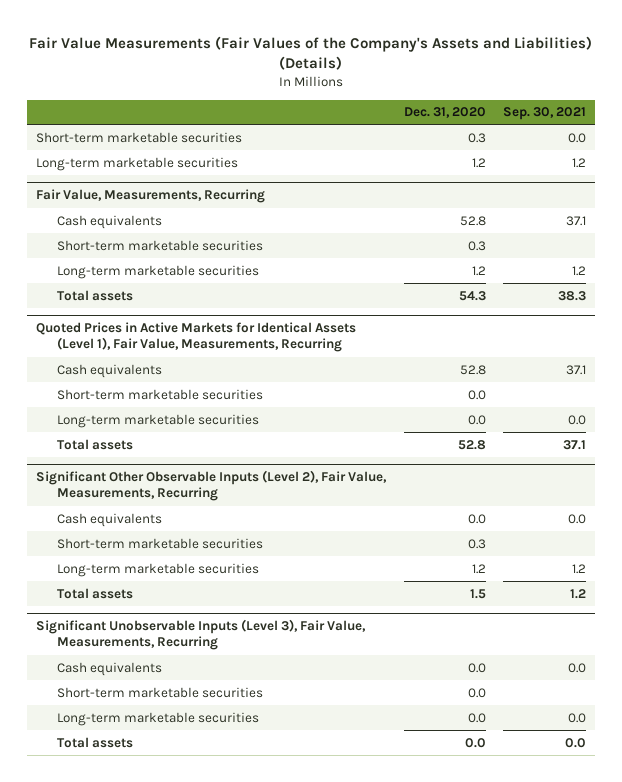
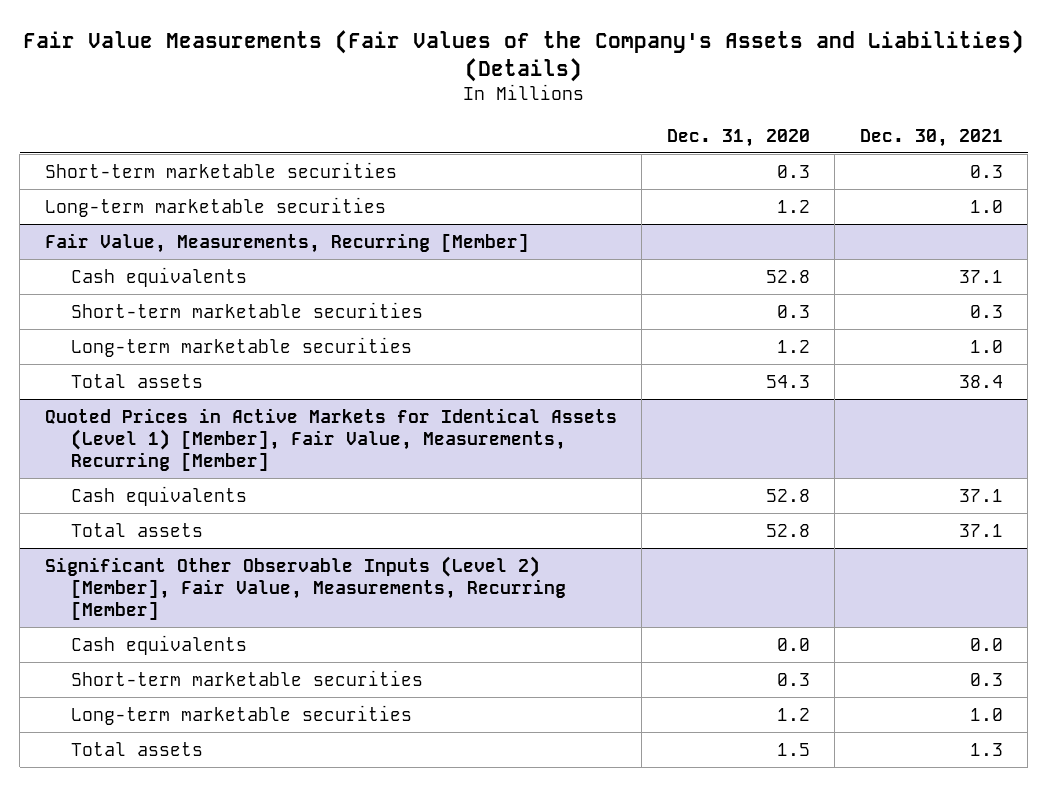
- | Dec. 31, 2020 | Sep. 30, 2021
+ | Dec. 31, 2020 | Dec. 30, 2021
- Fair Value, Measurements, Recurring
+ Fair Value, Measurements, Recurring [Member]
- Quoted Prices in Active Markets for Identical Assets (Level 1), Fair Value, Measurements, Recurring
+ Quoted Prices in Active Markets for Identical Assets (Level 1) [Member], Fair Value, Measurements, Recurring [Member]
- Short-term marketable securities | 0.0 |
- Long-term marketable securities | 0.0 | 0.0
- Significant Other Observable Inputs (Level 2), Fair Value, Measurements, Recurring
+ Significant Other Observable Inputs (Level 2) [Member], Fair Value, Measurements, Recurring [Member]
- Significant Unobservable Inputs (Level 3), Fair Value, Measurements, Recurring
- Cash equivalents | 0.0 | 0.0
- Short-term marketable securities | 0.0 |
- Long-term marketable securities | 0.0 | 0.0
- Total assets | 0.0 | 0.0

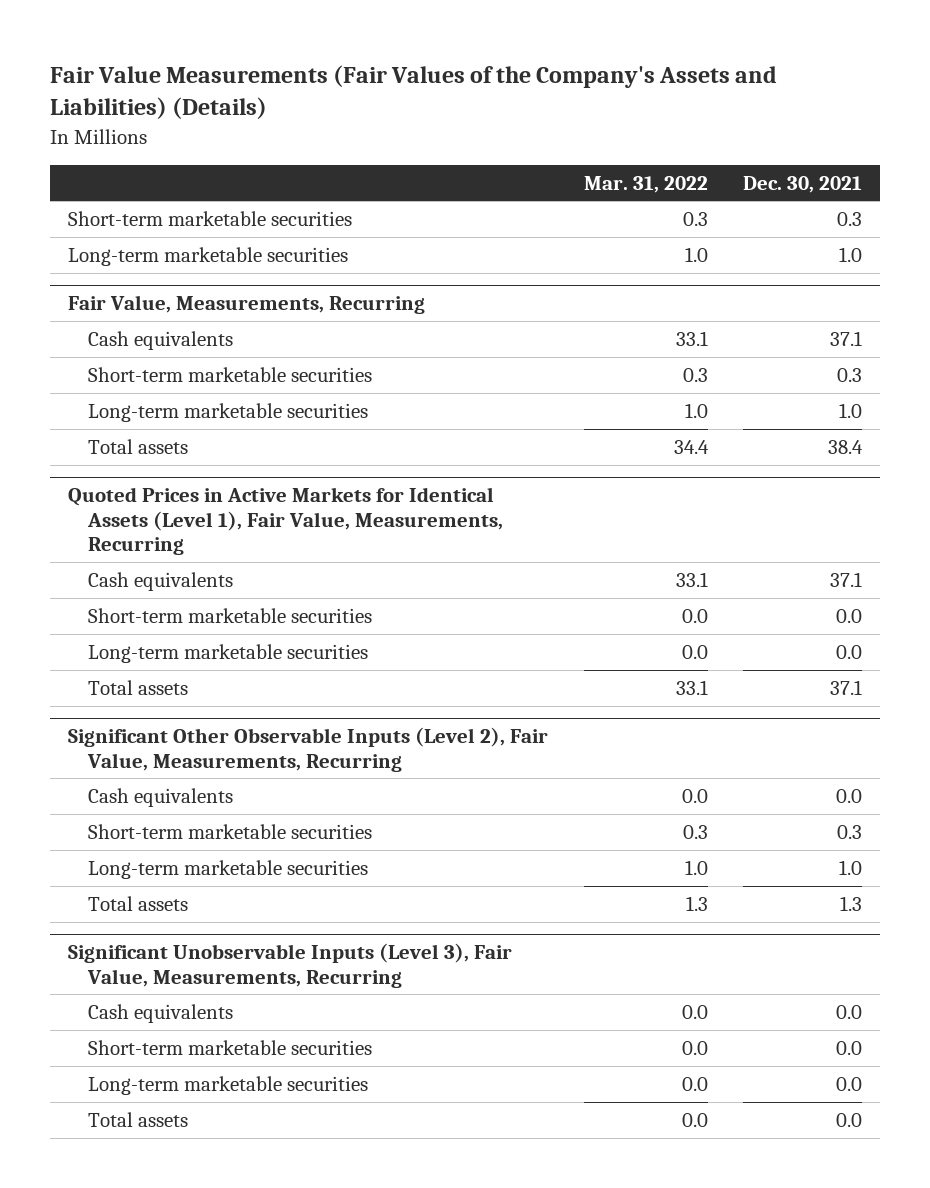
- | Dec. 31, 2020 | Dec. 30, 2021
+ | Mar. 31, 2022 | Dec. 30, 2021
- Fair Value, Measurements, Recurring [Member]
+ Fair Value, Measurements, Recurring
- Quoted Prices in Active Markets for Identical Assets (Level 1) [Member], Fair Value, Measurements, Recurring [Member]
+ Quoted Prices in Active Markets for Identical Assets (Level 1), Fair Value, Measurements, Recurring
+ Short-term marketable securities | 0.0 | 0.0
+ Long-term marketable securities | 0.0 | 0.0
- Significant Other Observable Inputs (Level 2) [Member], Fair Value, Measurements, Recurring [Member]
+ Significant Other Observable Inputs (Level 2), Fair Value, Measurements, Recurring
+ Significant Unobservable Inputs (Level 3), Fair Value, Measurements, Recurring
+ Cash equivalents | 0.0 | 0.0
+ Short-term marketable securities | 0.0 | 0.0
+ Long-term marketable securities | 0.0 | 0.0
+ Total assets | 0.0 | 0.0

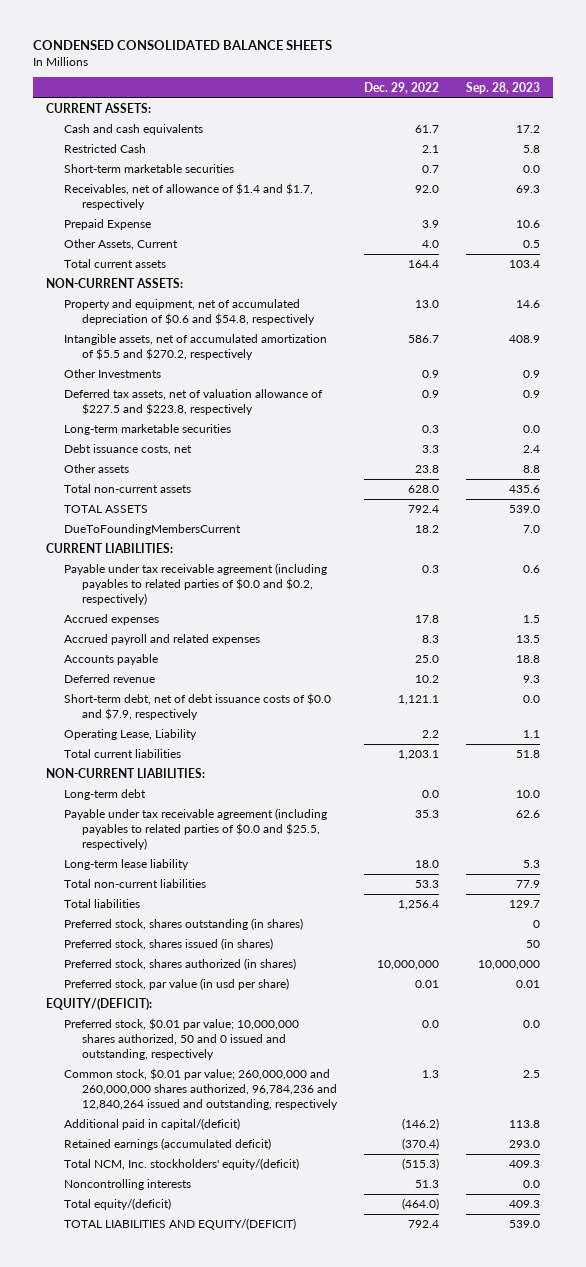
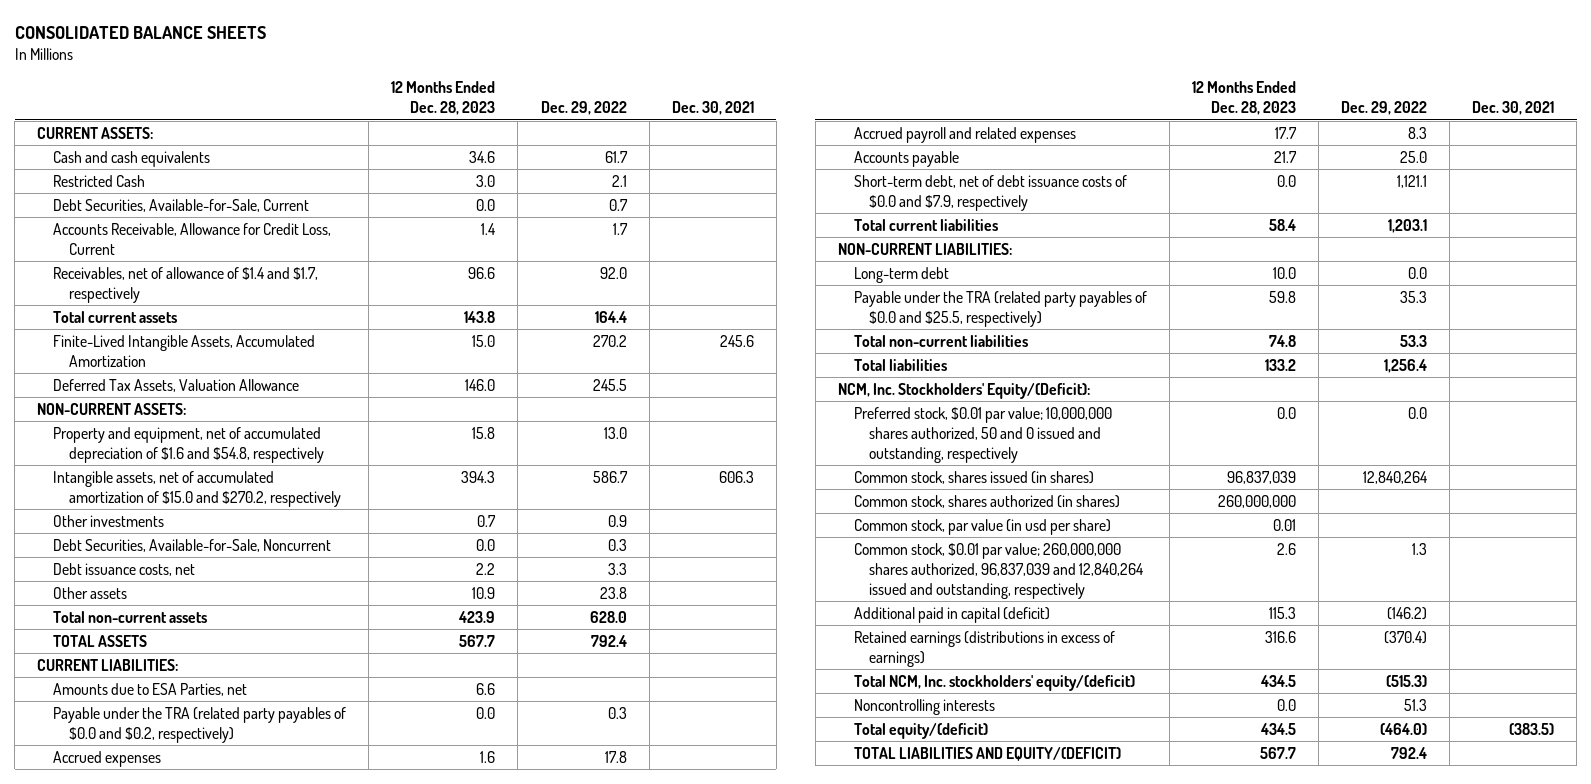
- CONDENSED CONSOLIDATED BALANCE SHEETS
+ CONSOLIDATED BALANCE SHEETS
- | Dec. 29, 2022 | Sep. 28, 2023
+ | 12 Months Ended Dec. 28, 2023 | Dec. 29, 2022 | Dec. 30, 2021
- Short-term marketable securities | 0.7 | 0.0
+ Debt Securities, Available-for-Sale, Current | 0.0 | 0.7 |
+ Accounts Receivable, Allowance for Credit Loss, Current | 1.4 | 1.7 |
- Prepaid Expense | 3.9 | 10.6
- Other Assets, Current | 4.0 | 0.5
+ Finite-Lived Intangible Assets, Accumulated Amortization | 15.0 | 270.2 | 245.6
+ Deferred Tax Assets, Valuation Allowance | 146.0 | 245.5 |
- Property and equipment, net of accumulated depreciation of $0.6 and $54.8, respectively | 13.0 | 14.6
- Intangible assets, net of accumulated amortization of $5.5 and $270.2, respectively | 586.7 | 408.9
- Other Investments | 0.9 | 0.9
- Deferred tax assets, net of valuation allowance of $227.5 and $223.8, respectively | 0.9 | 0.9
- Long-term marketable securities | 0.3 | 0.0
+ Property and equipment, net of accumulated depreciation of $1.6 and $54.8, respectively | 15.8 | 13.0 |
+ Intangible assets, net of accumulated amortization of $15.0 and $270.2, respectively | 394.3 | 586.7 | 606.3
+ Other investments | 0.7 | 0.9 |
+ Debt Securities, Available-for-Sale, Noncurrent | 0.0 | 0.3 |
- DueToFoundingMembersCurrent | 18.2 | 7.0
- Payable under tax receivable agreement (including payables to related parties of $0.0 and $0.2, respectively) | 0.3 | 0.6
+ Amounts due to ESA Parties, net | 6.6 | |
+ Payable under the TRA (related party payables of $0.0 and $0.2, respectively) | 0.0 | 0.3 |
- Deferred revenue | 10.2 | 9.3
- Operating Lease, Liability | 2.2 | 1.1
- Payable under tax receivable agreement (including payables to related parties of $0.0 and $25.5, respectively) | 35.3 | 62.6
- Long-term lease liability | 18.0 | 5.3
+ Payable under the TRA (related party payables of $0.0 and $25.5, respectively) | 59.8 | 35.3 |
- Preferred stock, shares outstanding (in shares) | | 0
- Preferred stock, shares issued (in shares) | | 50
- Preferred stock, shares authorized (in shares) | 10,000,000 | 10,000,000
- Preferred stock, par value (in usd per share) | 0.01 | 0.01
- EQUITY/(DEFICIT):
+ NCM, Inc. Stockholders' Equity/(Deficit):
- Common stock, $0.01 par value; 260,000,000 and 260,000,000 shares authorized, 96,784,236 and 12,840,264 issued and outstanding, respectively | 1.3 | 2.5
- Additional paid in capital/(deficit) | (146.2) | 113.8
- Retained earnings (accumulated deficit) | (370.4) | 293.0
+ Common stock, shares issued (in shares) | 96,837,039 | 12,840,264 |
+ Common stock, shares authorized (in shares) | 260,000,000 | |
+ Common stock, par value (in usd per share) | 0.01 | |
+ Common stock, $0.01 par value; 260,000,000 shares authorized, 96,837,039 and 12,840,264 issued and outstanding, respectively | 2.6 | 1.3 |
+ Additional paid in capital (deficit) | 115.3 | (146.2) |
+ Retained earnings (distributions in excess of earnings) | 316.6 | (370.4) |

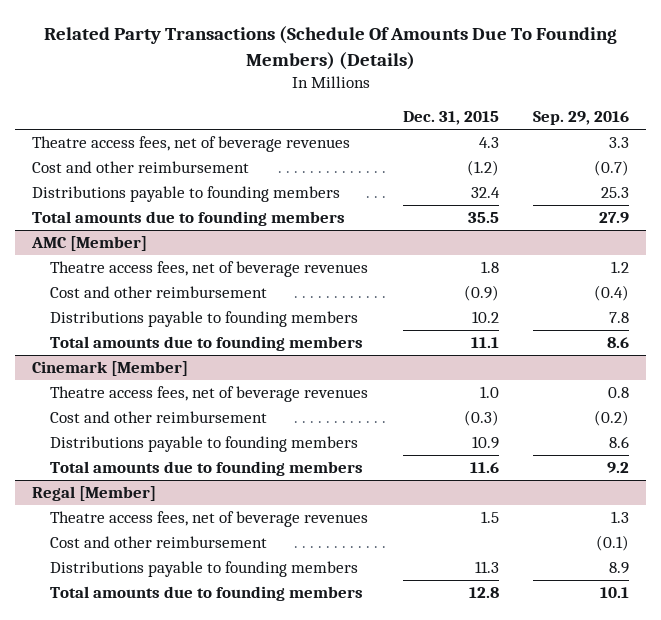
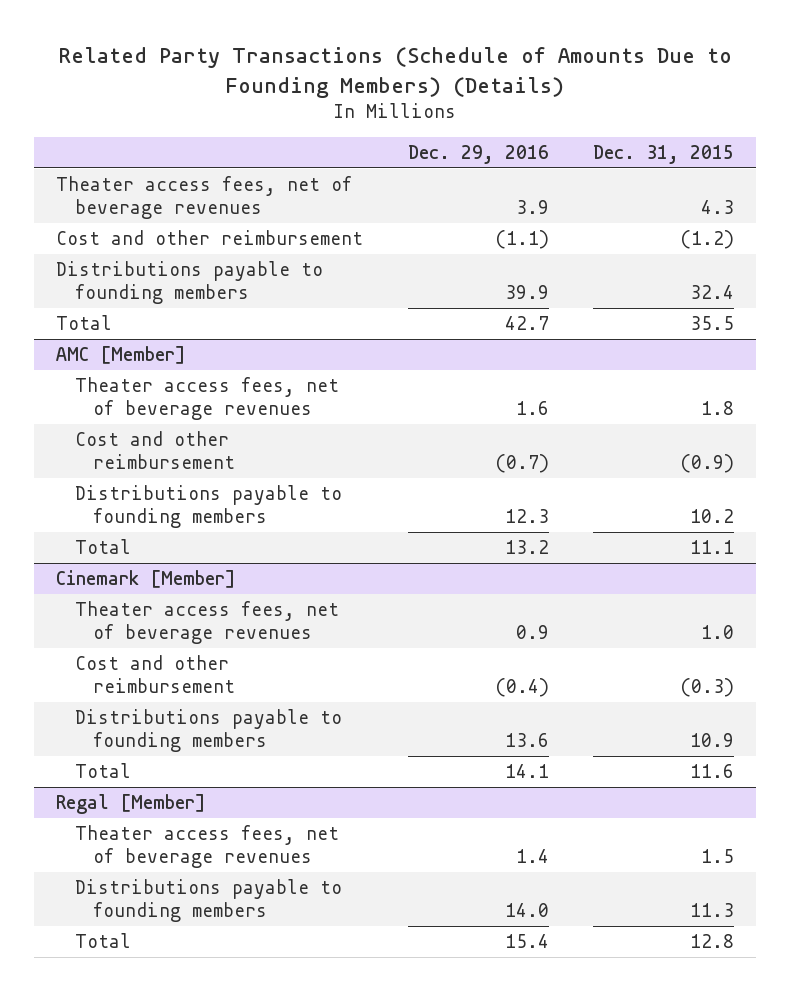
- Related Party Transactions (Schedule Of Amounts Due To Founding Members) (Details)
+ Related Party Transactions (Schedule of Amounts Due to Founding Members) (Details)
- | Dec. 31, 2015 | Sep. 29, 2016
+ | Dec. 29, 2016 | Dec. 31, 2015
- Theatre access fees, net of beverage revenues | 4.3 | 3.3
+ Theater access fees, net of beverage revenues | 3.9 | 4.3
- Total amounts due to founding members | 35.5 | 27.9
+ Total | 42.7 | 35.5
@ AMC [Member]
- Theatre access fees, net of beverage revenues | 1.8 | 1.2
+ Theater access fees, net of beverage revenues | 1.6 | 1.8
- Total amounts due to founding members | 11.1 | 8.6
+ Total | 13.2 | 11.1
@ Cinemark [Member]
- Theatre access fees, net of beverage revenues | 1.0 | 0.8
+ Theater access fees, net of beverage revenues | 0.9 | 1.0
- Total amounts due to founding members | 11.6 | 9.2
+ Total | 14.1 | 11.6
@ Regal [Member]
- Theatre access fees, net of beverage revenues | 1.5 | 1.3
- Cost and other reimbursement | | (0.1)
+ Theater access fees, net of beverage revenues | 1.4 | 1.5
- Total amounts due to founding members | 12.8 | 10.1
+ Total | 15.4 | 12.8

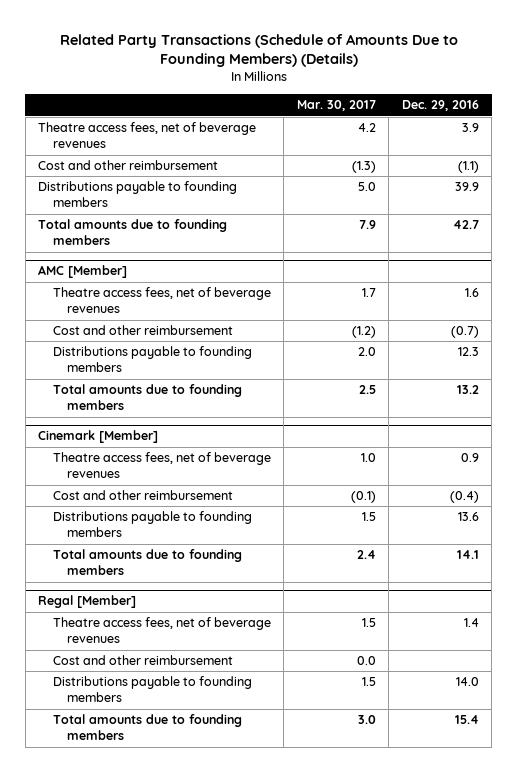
- | Dec. 29, 2016 | Dec. 31, 2015
+ | Mar. 30, 2017 | Dec. 29, 2016
- Theater access fees, net of beverage revenues | 3.9 | 4.3
+ Theatre access fees, net of beverage revenues | 4.2 | 3.9
- Total | 42.7 | 35.5
+ Total amounts due to founding members | 7.9 | 42.7
@ AMC [Member]
- Theater access fees, net of beverage revenues | 1.6 | 1.8
+ Theatre access fees, net of beverage revenues | 1.7 | 1.6
- Total | 13.2 | 11.1
+ Total amounts due to founding members | 2.5 | 13.2
@ Cinemark [Member]
- Theater access fees, net of beverage revenues | 0.9 | 1.0
+ Theatre access fees, net of beverage revenues | 1.0 | 0.9
- Total | 14.1 | 11.6
+ Total amounts due to founding members | 2.4 | 14.1
@ Regal [Member]
- Theater access fees, net of beverage revenues | 1.4 | 1.5
+ Theatre access fees, net of beverage revenues | 1.5 | 1.4
+ Cost and other reimbursement | 0.0 |
- Total | 15.4 | 12.8
+ Total amounts due to founding members | 3.0 | 15.4

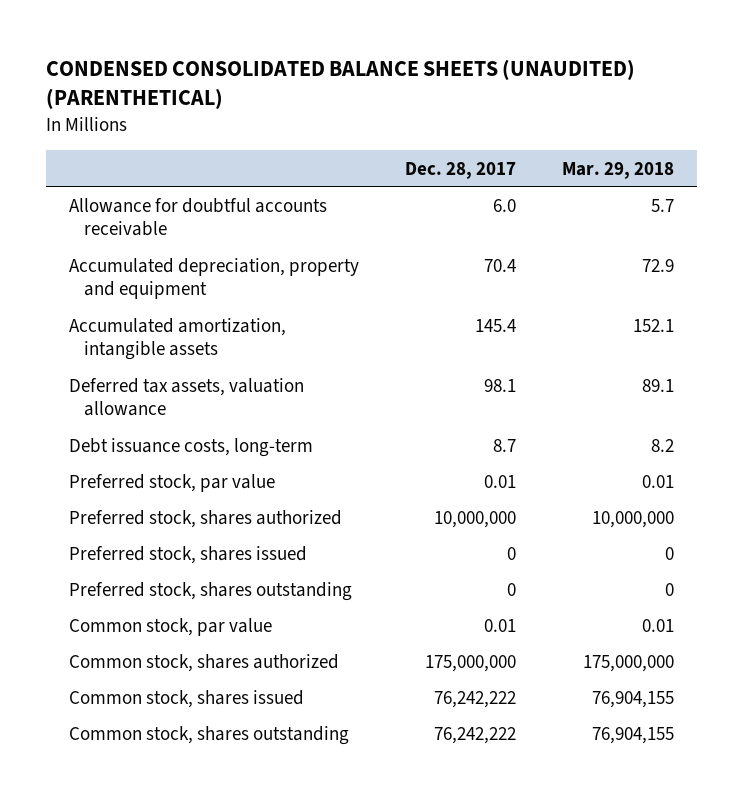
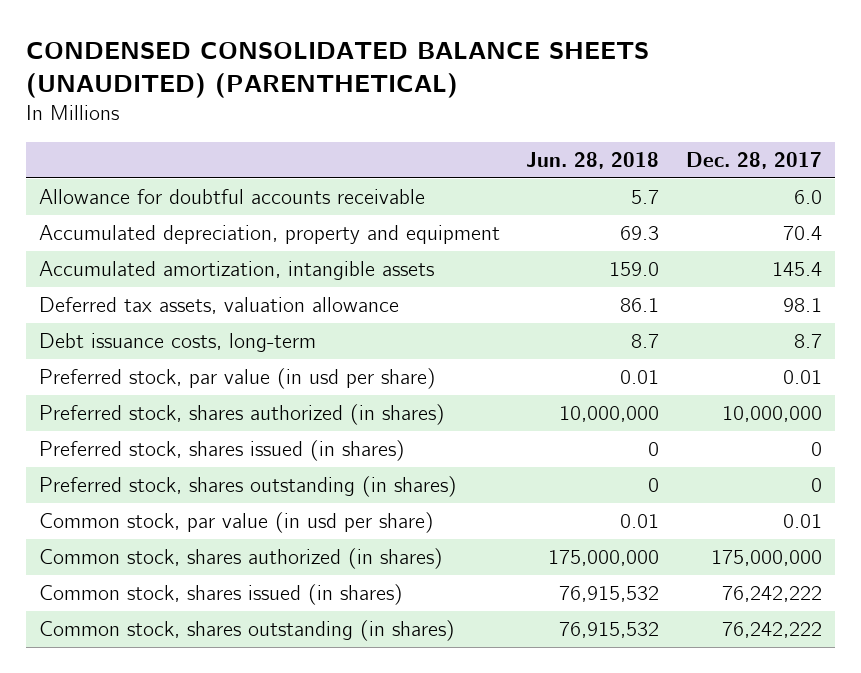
- | Dec. 28, 2017 | Mar. 29, 2018
+ | Jun. 28, 2018 | Dec. 28, 2017
- Preferred stock, par value | 0.01 | 0.01
- Preferred stock, shares authorized | 10,000,000 | 10,000,000
- Preferred stock, shares issued | 0 | 0
- Preferred stock, shares outstanding | 0 | 0
- Common stock, par value | 0.01 | 0.01
- Common stock, shares authorized | 175,000,000 | 175,000,000
- Common stock, shares issued | 76,242,222 | 76,904,155
- Common stock, shares outstanding | 76,242,222 | 76,904,155
+ Preferred stock, par value (in usd per share) | 0.01 | 0.01
+ Preferred stock, shares authorized (in shares) | 10,000,000 | 10,000,000
+ Preferred stock, shares issued (in shares) | 0 | 0
+ Preferred stock, shares outstanding (in shares) | 0 | 0
+ Common stock, par value (in usd per share) | 0.01 | 0.01
+ Common stock, shares authorized (in shares) | 175,000,000 | 175,000,000
+ Common stock, shares issued (in shares) | 76,915,532 | 76,242,222
+ Common stock, shares outstanding (in shares) | 76,915,532 | 76,242,222

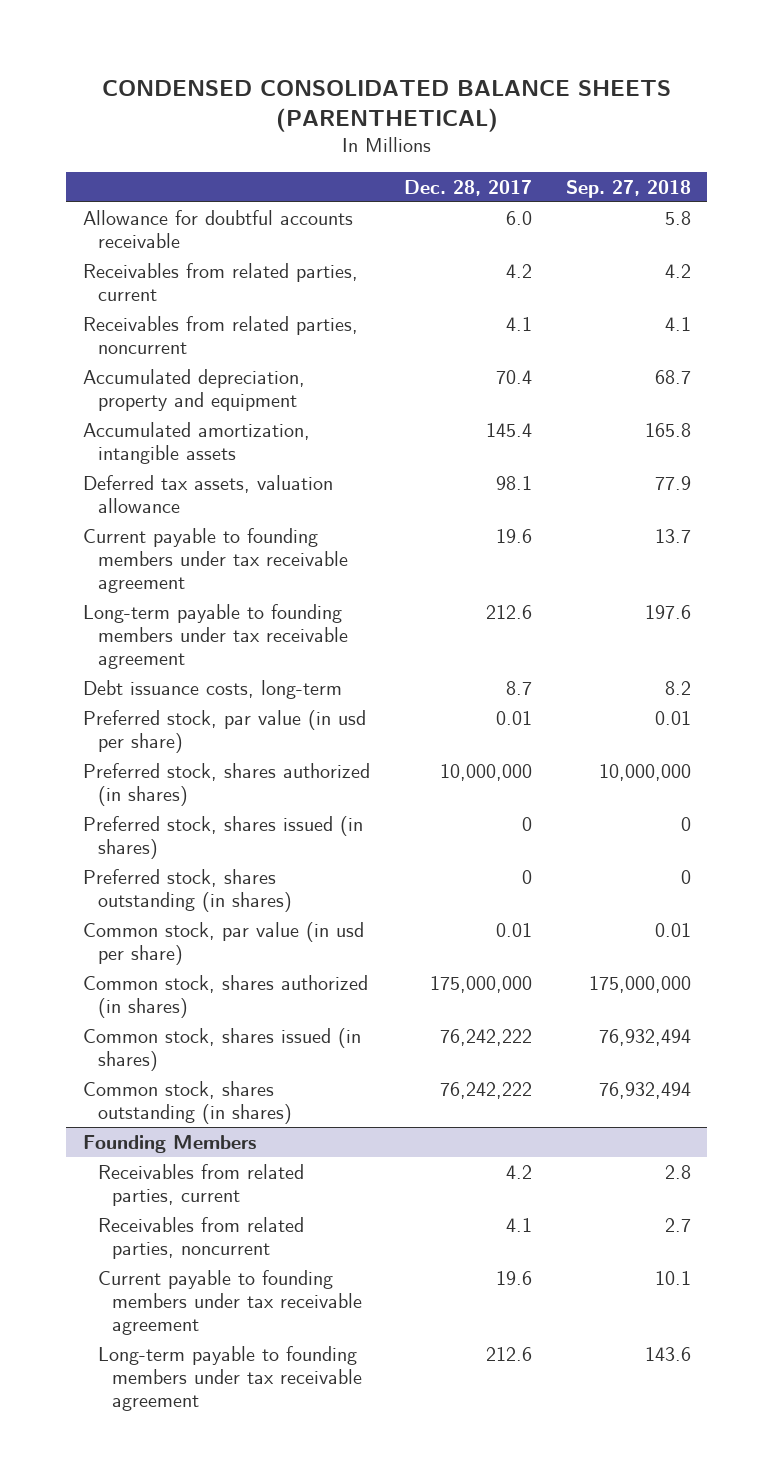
- CONDENSED CONSOLIDATED BALANCE SHEETS (UNAUDITED) (PARENTHETICAL)
+ CONDENSED CONSOLIDATED BALANCE SHEETS (PARENTHETICAL)
- | Jun. 28, 2018 | Dec. 28, 2017
+ | Dec. 28, 2017 | Sep. 27, 2018
+ Receivables from related parties, current | 4.2 | 4.2
+ Receivables from related parties, noncurrent | 4.1 | 4.1
+ Current payable to founding members under tax receivable agreement | 19.6 | 13.7
+ Long-term payable to founding members under tax receivable agreement | 212.6 | 197.6
+ Founding Members
+ Receivables from related parties, current | 4.2 | 2.8
+ Receivables from related parties, noncurrent | 4.1 | 2.7
+ Current payable to founding members under tax receivable agreement | 19.6 | 10.1
+ Long-term payable to founding members under tax receivable agreement | 212.6 | 143.6

